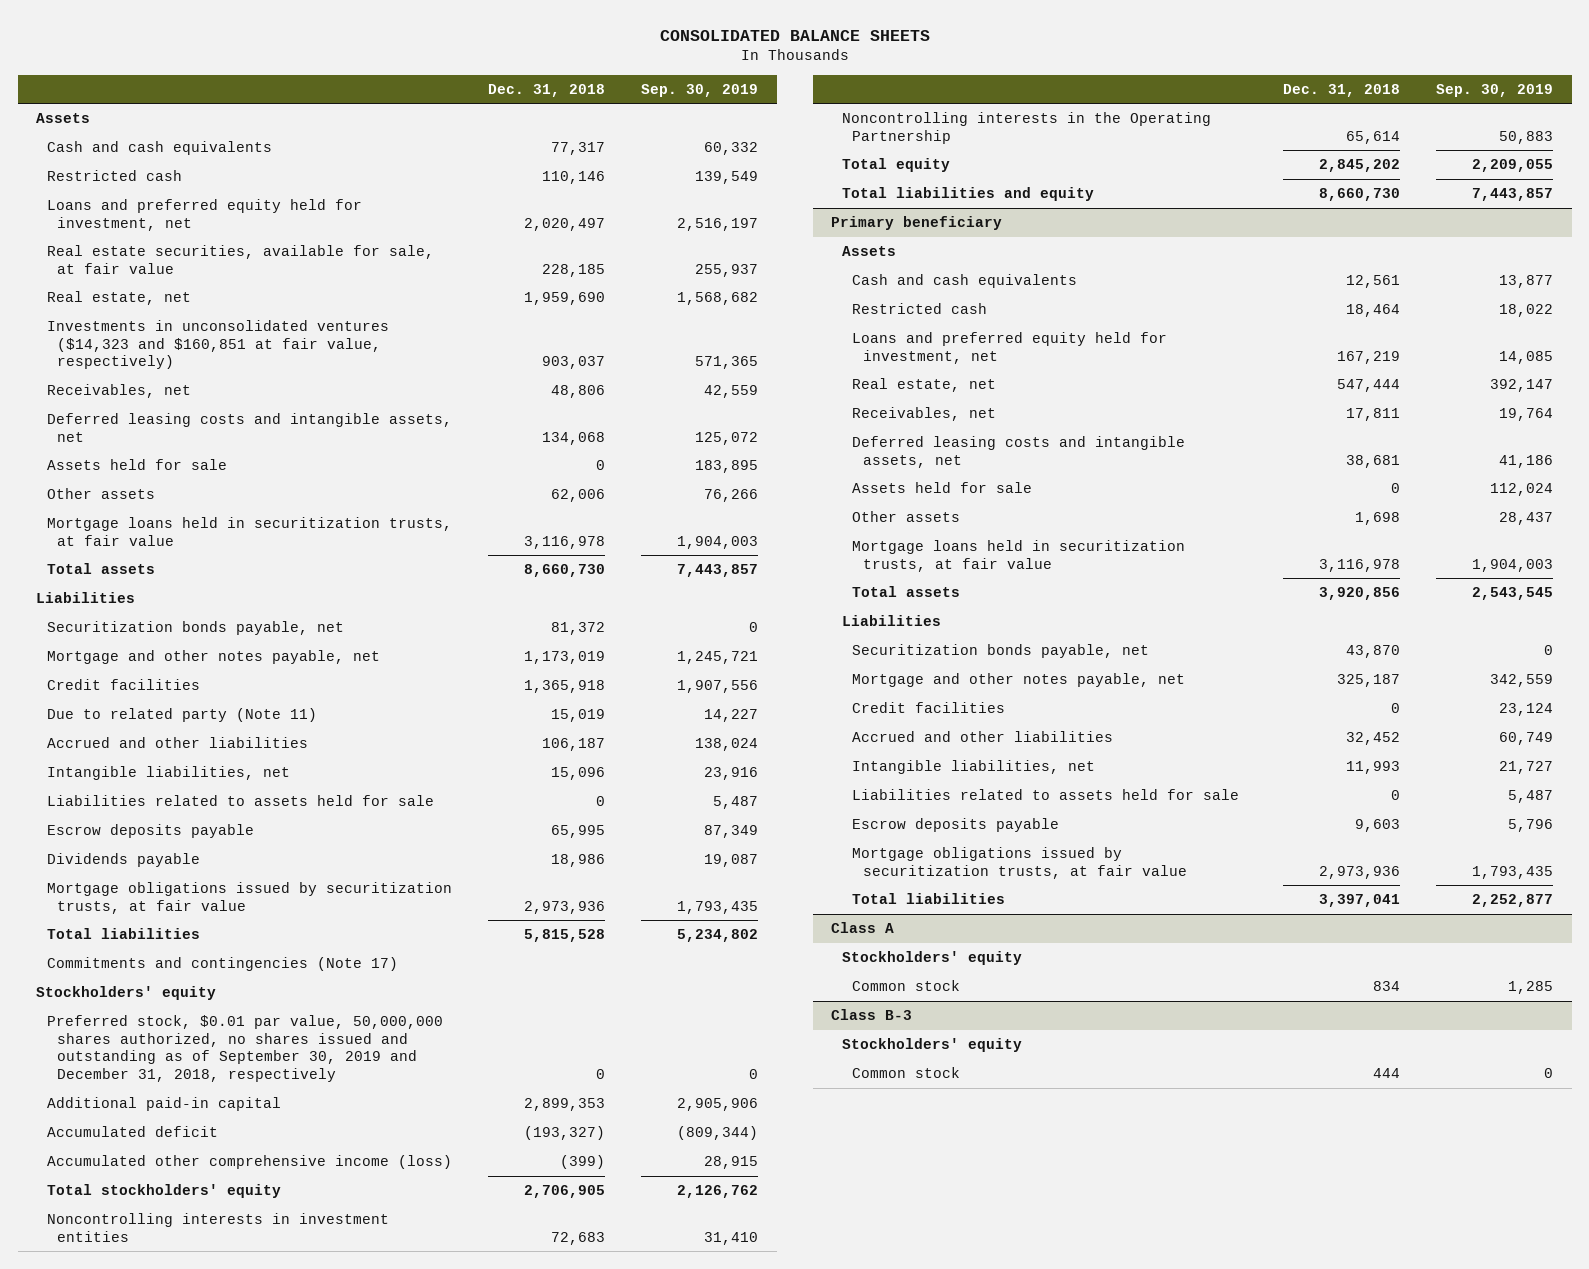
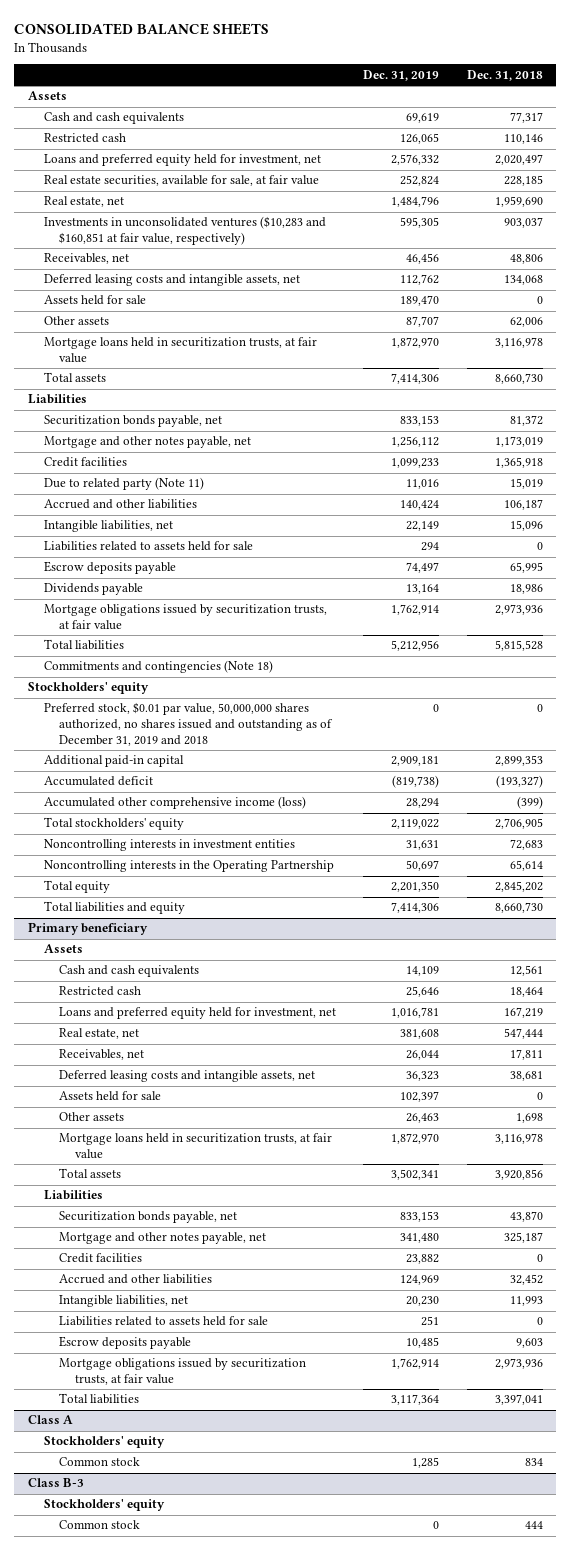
- | Dec. 31, 2018 | Sep. 30, 2019
+ | Dec. 31, 2019 | Dec. 31, 2018
- Investments in unconsolidated ventures ($14,323 and $160,851 at fair value, respectively) | 903,037 | 571,365
+ Investments in unconsolidated ventures ($10,283 and $160,851 at fair value, respectively) | 595,305 | 903,037
- Commitments and contingencies (Note 17)
+ Commitments and contingencies (Note 18)
- Preferred stock, $0.01 par value, 50,000,000 shares authorized, no shares issued and outstanding as of September 30, 2019 and December 31, 2018, respectively | 0 | 0
+ Preferred stock, $0.01 par value, 50,000,000 shares authorized, no shares issued and outstanding as of December 31, 2019 and 2018 | 0 | 0

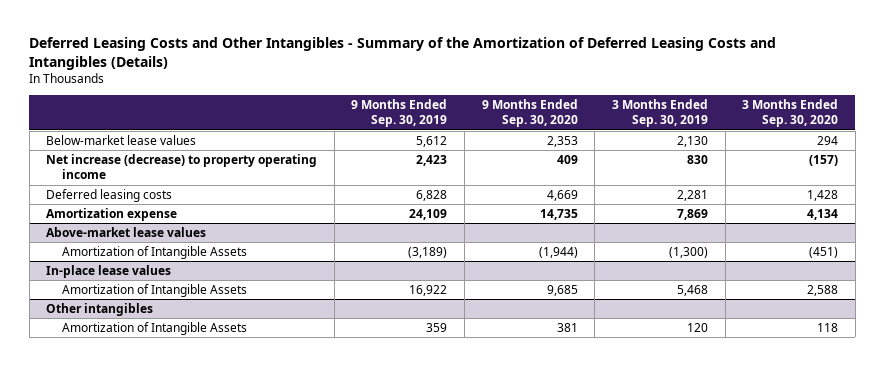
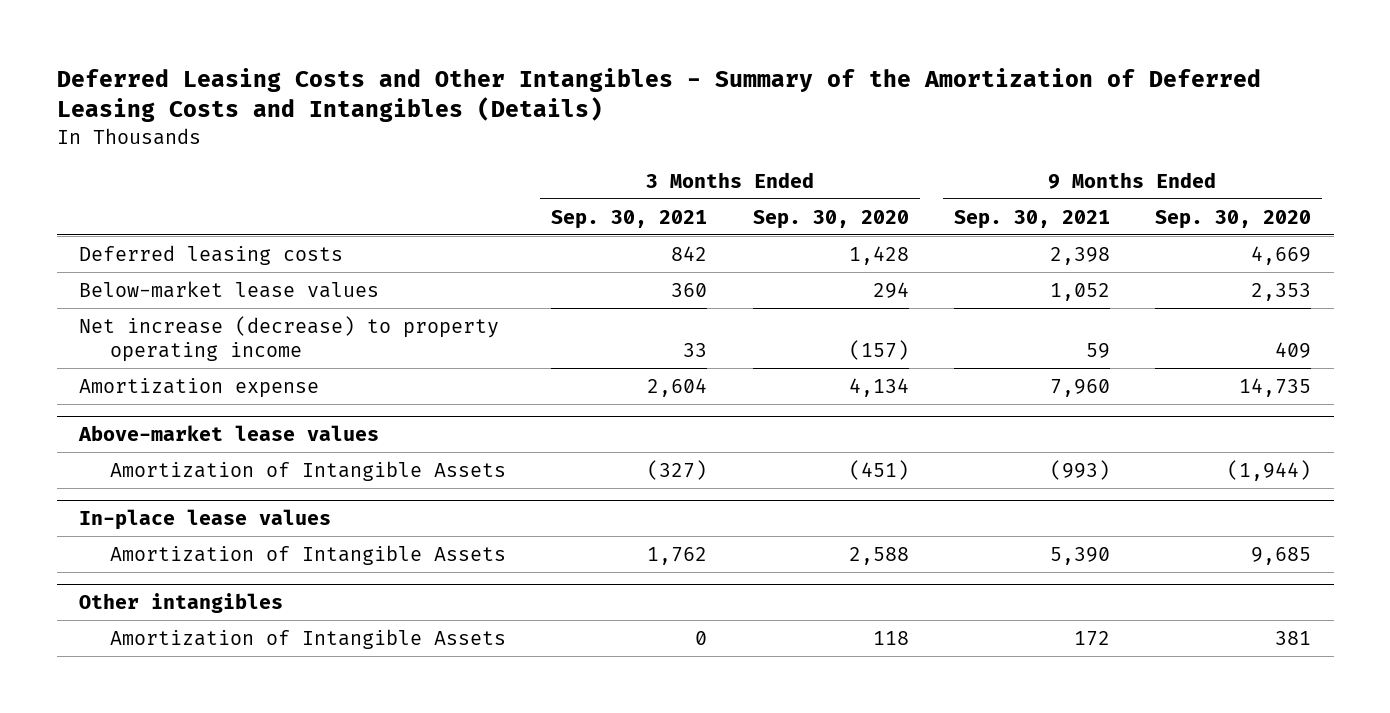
- | 9 Months Ended Sep. 30, 2019 | 9 Months Ended Sep. 30, 2020 | 3 Months Ended Sep. 30, 2019 | 3 Months Ended Sep. 30, 2020
+ | 3 Months Ended Sep. 30, 2021 | 3 Months Ended Sep. 30, 2020 | 9 Months Ended Sep. 30, 2021 | 9 Months Ended Sep. 30, 2020
moved up: Deferred leasing costs | 842 | 1,428 | 2,398 | 4,669

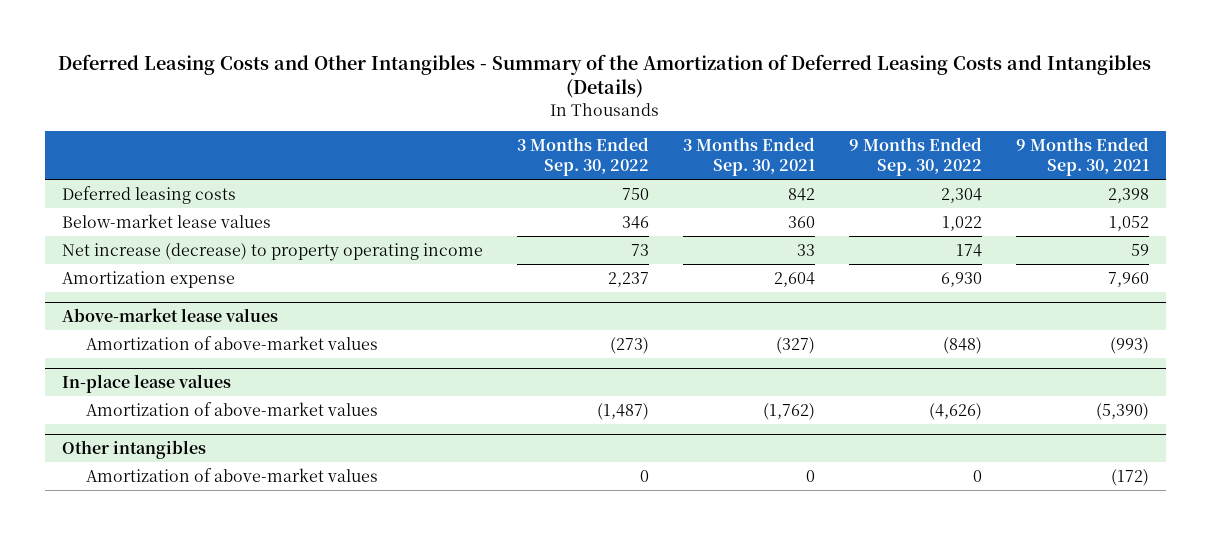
- | 3 Months Ended Sep. 30, 2021 | 3 Months Ended Sep. 30, 2020 | 9 Months Ended Sep. 30, 2021 | 9 Months Ended Sep. 30, 2020
+ | 3 Months Ended Sep. 30, 2022 | 3 Months Ended Sep. 30, 2021 | 9 Months Ended Sep. 30, 2022 | 9 Months Ended Sep. 30, 2021
@ Above-market lease values
- Amortization of Intangible Assets | (327) | (451) | (993) | (1,944)
+ Amortization of above-market values | (273) | (327) | (848) | (993)
@ In-place lease values
- Amortization of Intangible Assets | 1,762 | 2,588 | 5,390 | 9,685
+ Amortization of above-market values | (1,487) | (1,762) | (4,626) | (5,390)
@ Other intangibles
- Amortization of Intangible Assets | 0 | 118 | 172 | 381
+ Amortization of above-market values | 0 | 0 | 0 | (172)

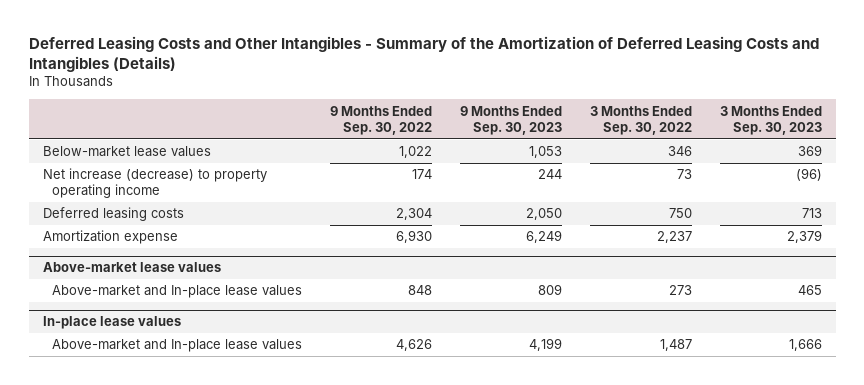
- | 3 Months Ended Sep. 30, 2022 | 3 Months Ended Sep. 30, 2021 | 9 Months Ended Sep. 30, 2022 | 9 Months Ended Sep. 30, 2021
+ | 9 Months Ended Sep. 30, 2022 | 9 Months Ended Sep. 30, 2023 | 3 Months Ended Sep. 30, 2022 | 3 Months Ended Sep. 30, 2023
moved down: Deferred leasing costs | 2,304 | 2,050 | 750 | 713
@ Above-market lease values
- Amortization of above-market values | (273) | (327) | (848) | (993)
+ Above-market and In-place lease values | 848 | 809 | 273 | 465
@ In-place lease values
- Amortization of above-market values | (1,487) | (1,762) | (4,626) | (5,390)
- Other intangibles
- Amortization of above-market values | 0 | 0 | 0 | (172)
@ In-place lease values
+ Above-market and In-place lease values | 4,626 | 4,199 | 1,487 | 1,666

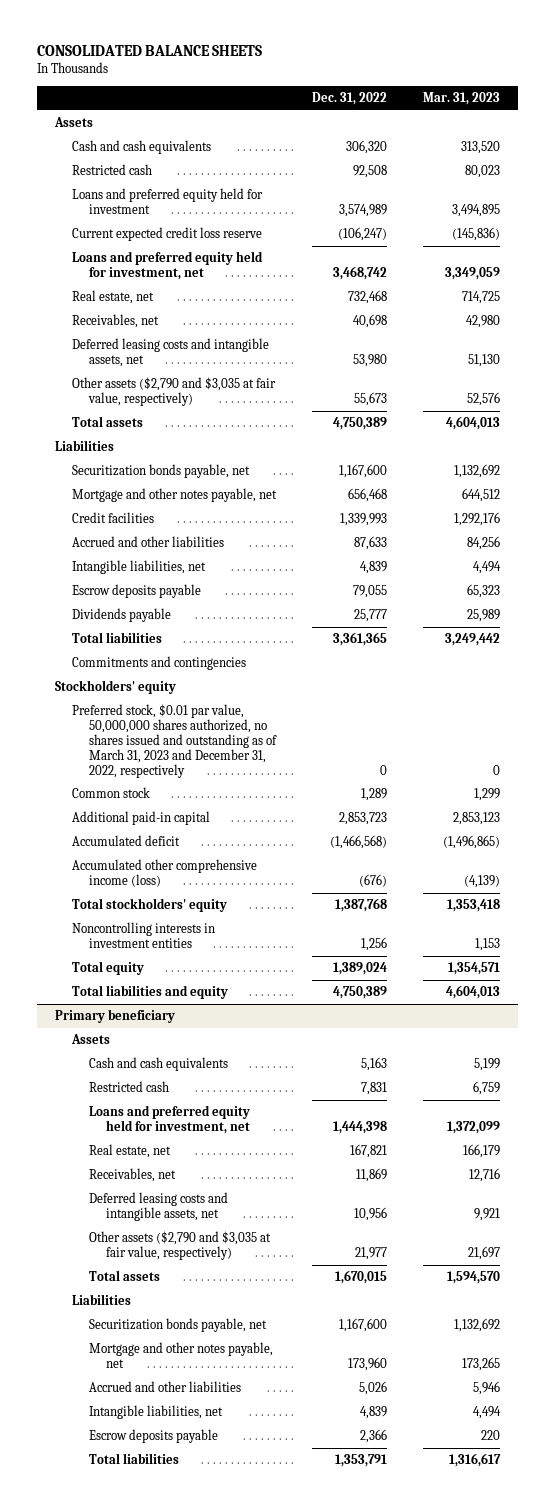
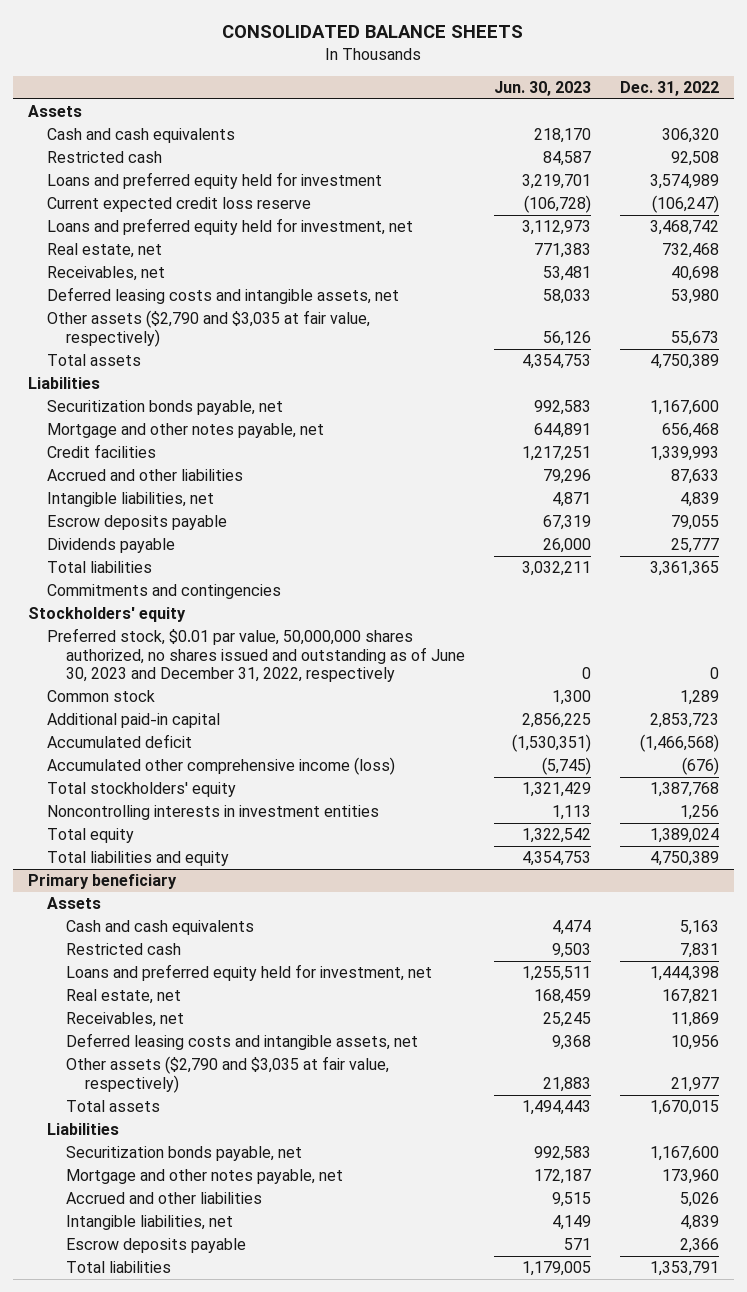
- | Dec. 31, 2022 | Mar. 31, 2023
+ | Jun. 30, 2023 | Dec. 31, 2022
- Preferred stock, $0.01 par value, 50,000,000 shares authorized, no shares issued and outstanding as of March 31, 2023 and December 31, 2022, respectively | 0 | 0
+ Preferred stock, $0.01 par value, 50,000,000 shares authorized, no shares issued and outstanding as of June 30, 2023 and December 31, 2022, respectively | 0 | 0

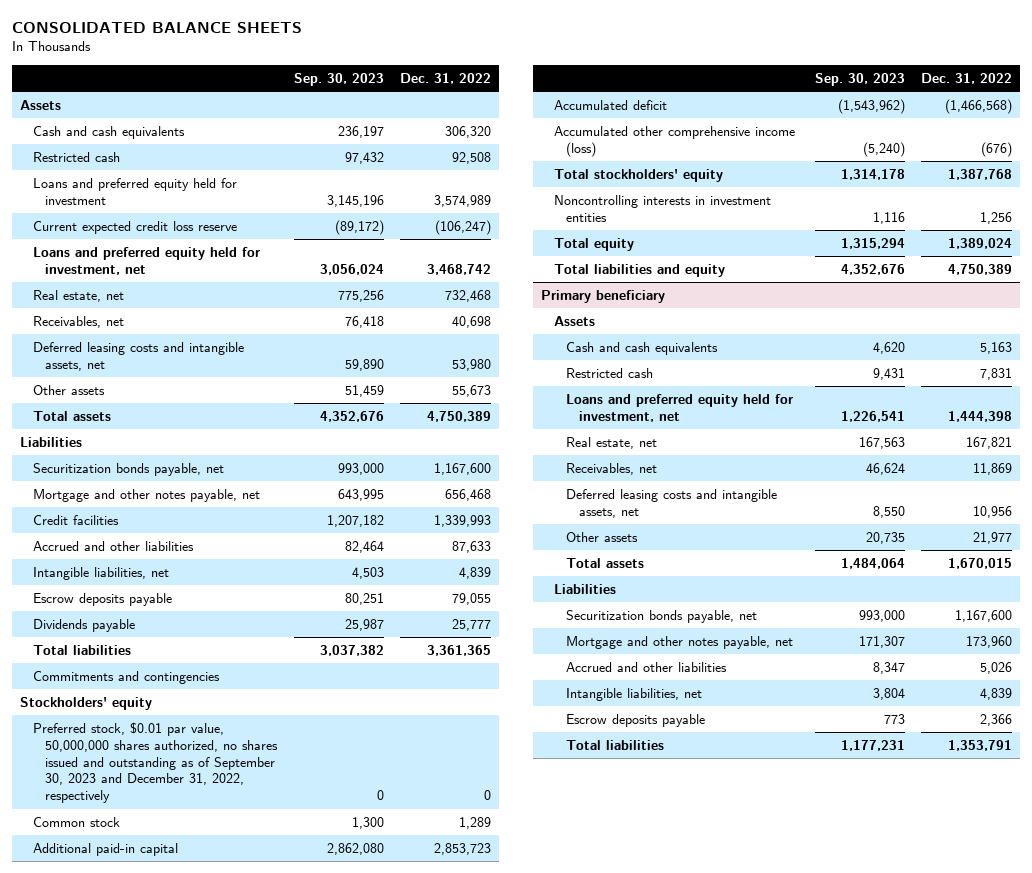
- | Jun. 30, 2023 | Dec. 31, 2022
+ | Sep. 30, 2023 | Dec. 31, 2022
- Other assets ($2,790 and $3,035 at fair value, respectively) | 56,126 | 55,673
+ Other assets | 51,459 | 55,673
- Preferred stock, $0.01 par value, 50,000,000 shares authorized, no shares issued and outstanding as of June 30, 2023 and December 31, 2022, respectively | 0 | 0
+ Preferred stock, $0.01 par value, 50,000,000 shares authorized, no shares issued and outstanding as of September 30, 2023 and December 31, 2022, respectively | 0 | 0
@ Primary beneficiary
- Other assets ($2,790 and $3,035 at fair value, respectively) | 21,883 | 21,977
+ Other assets | 20,735 | 21,977

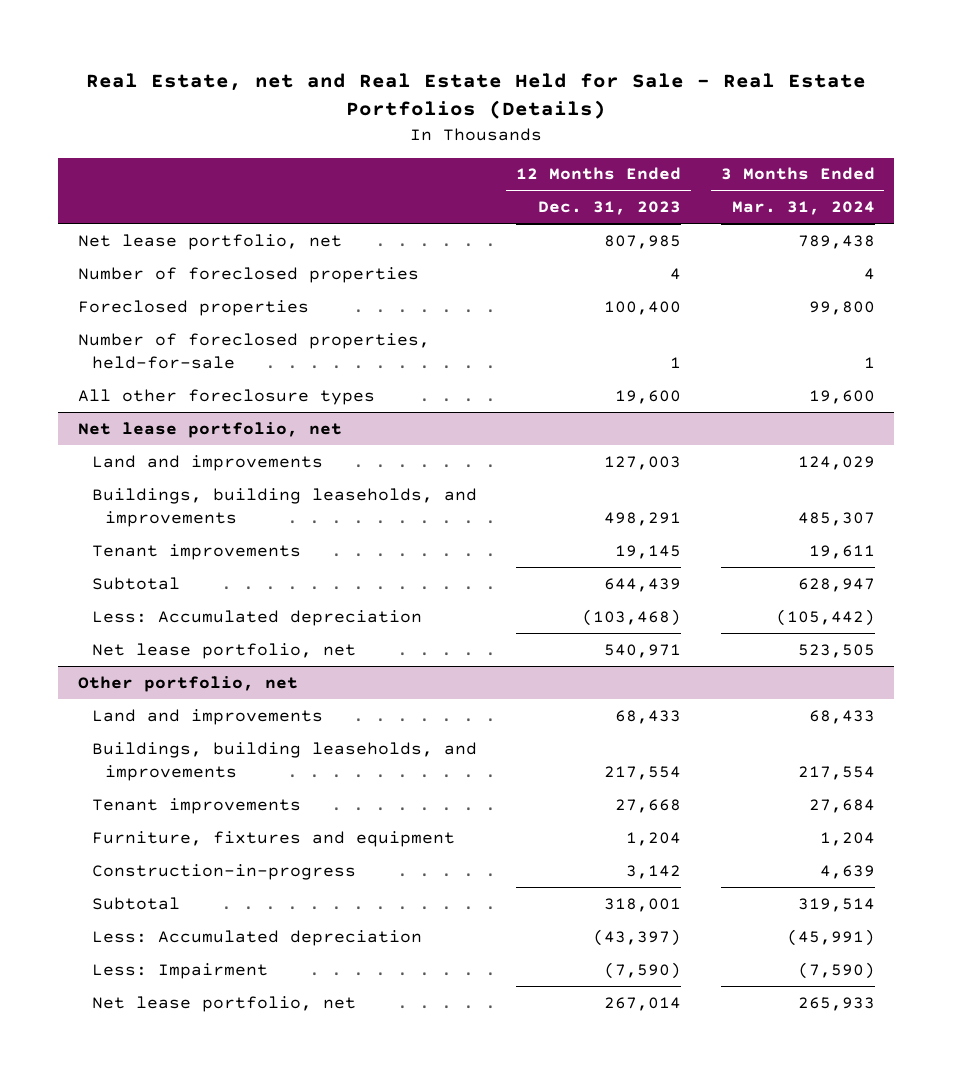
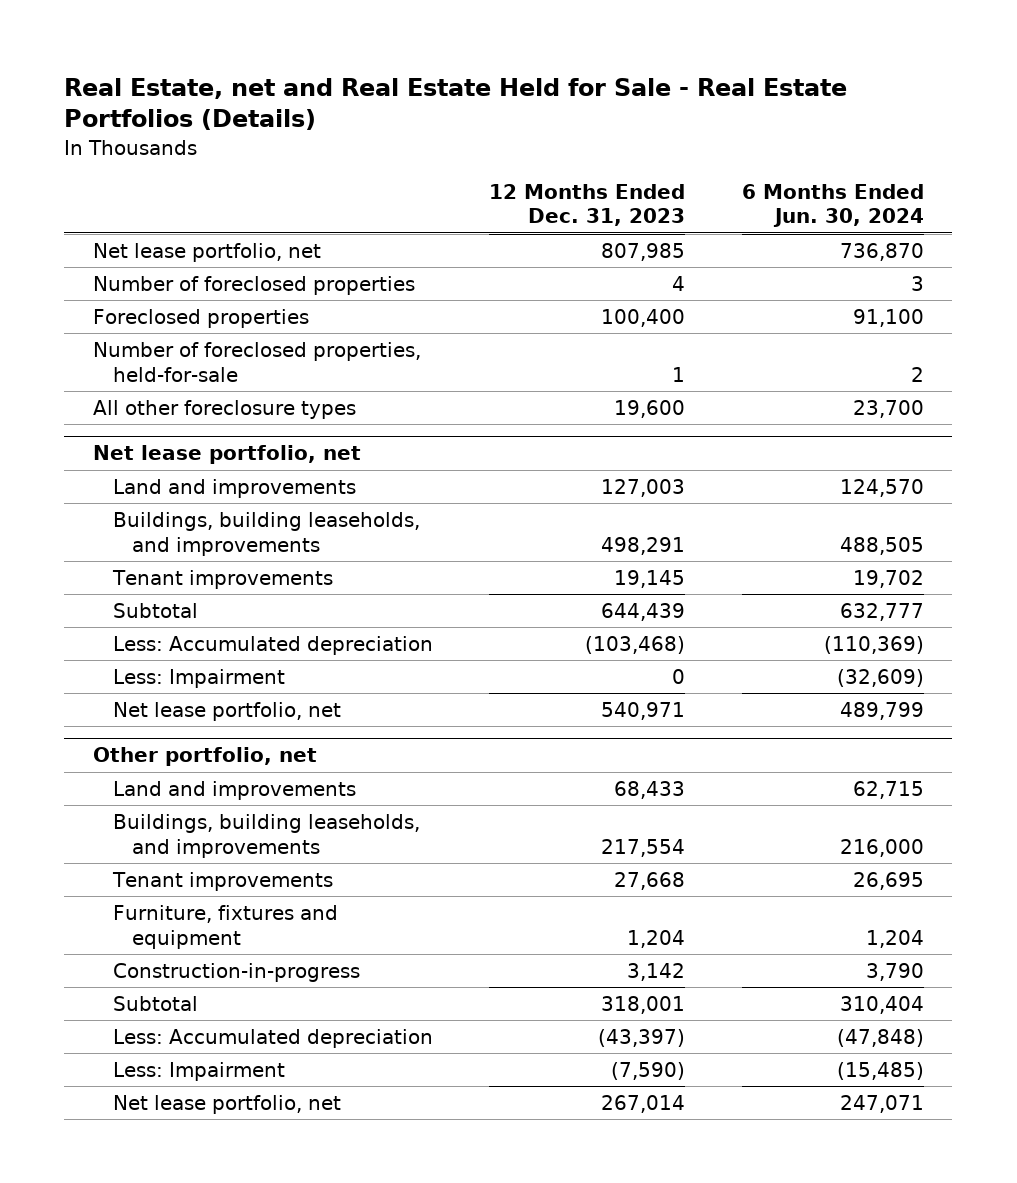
- | 12 Months Ended Dec. 31, 2023 | 3 Months Ended Mar. 31, 2024
+ | 12 Months Ended Dec. 31, 2023 | 6 Months Ended Jun. 30, 2024
@ Net lease portfolio, net
+ Less: Impairment | 0 | (32,609)

